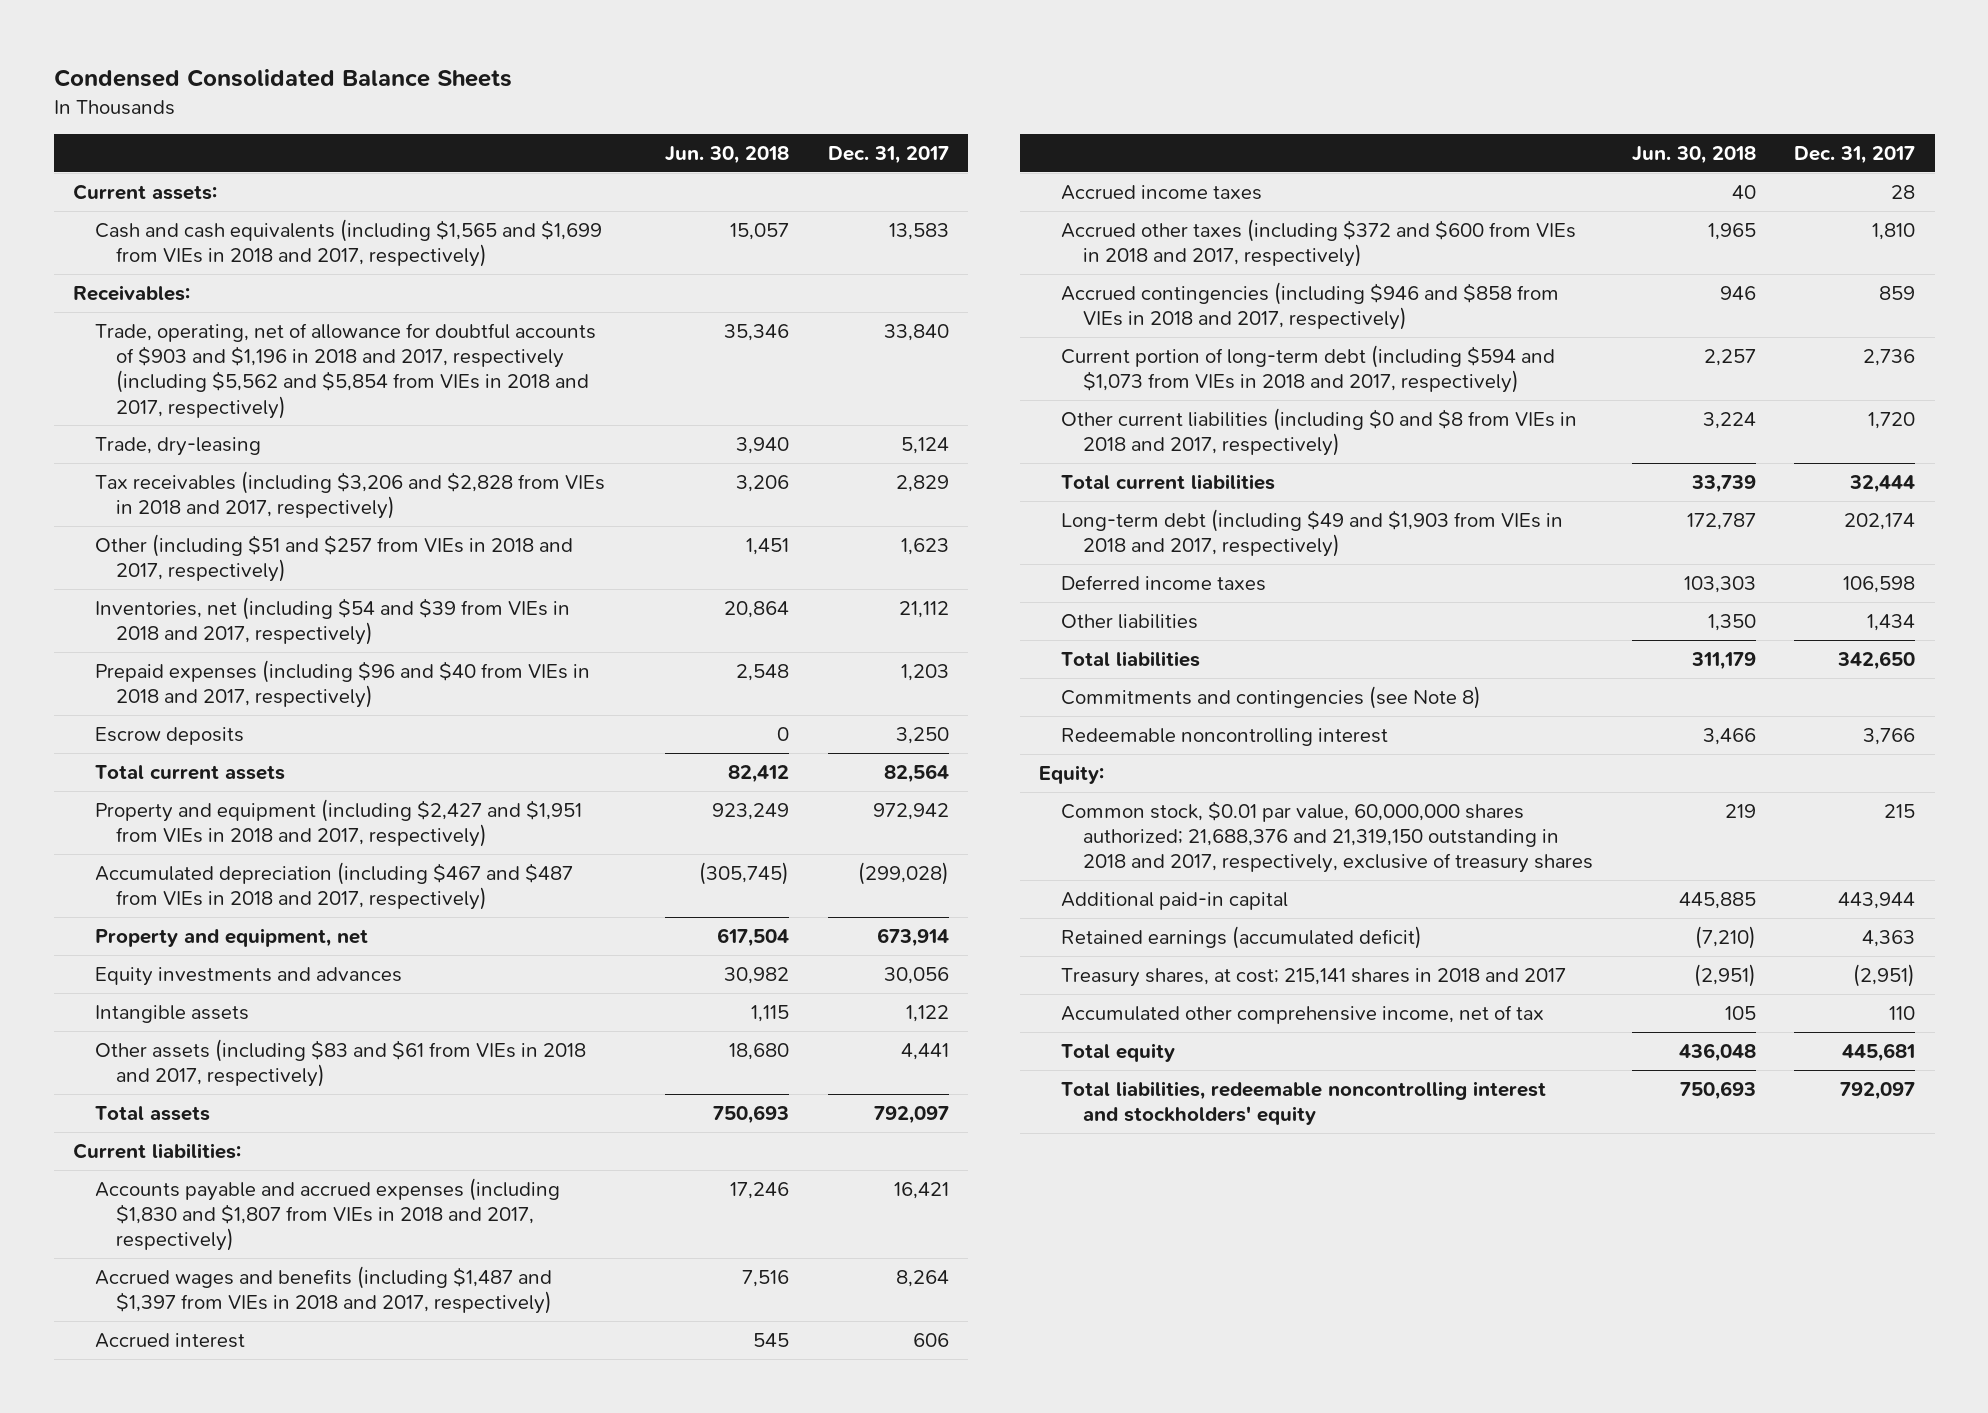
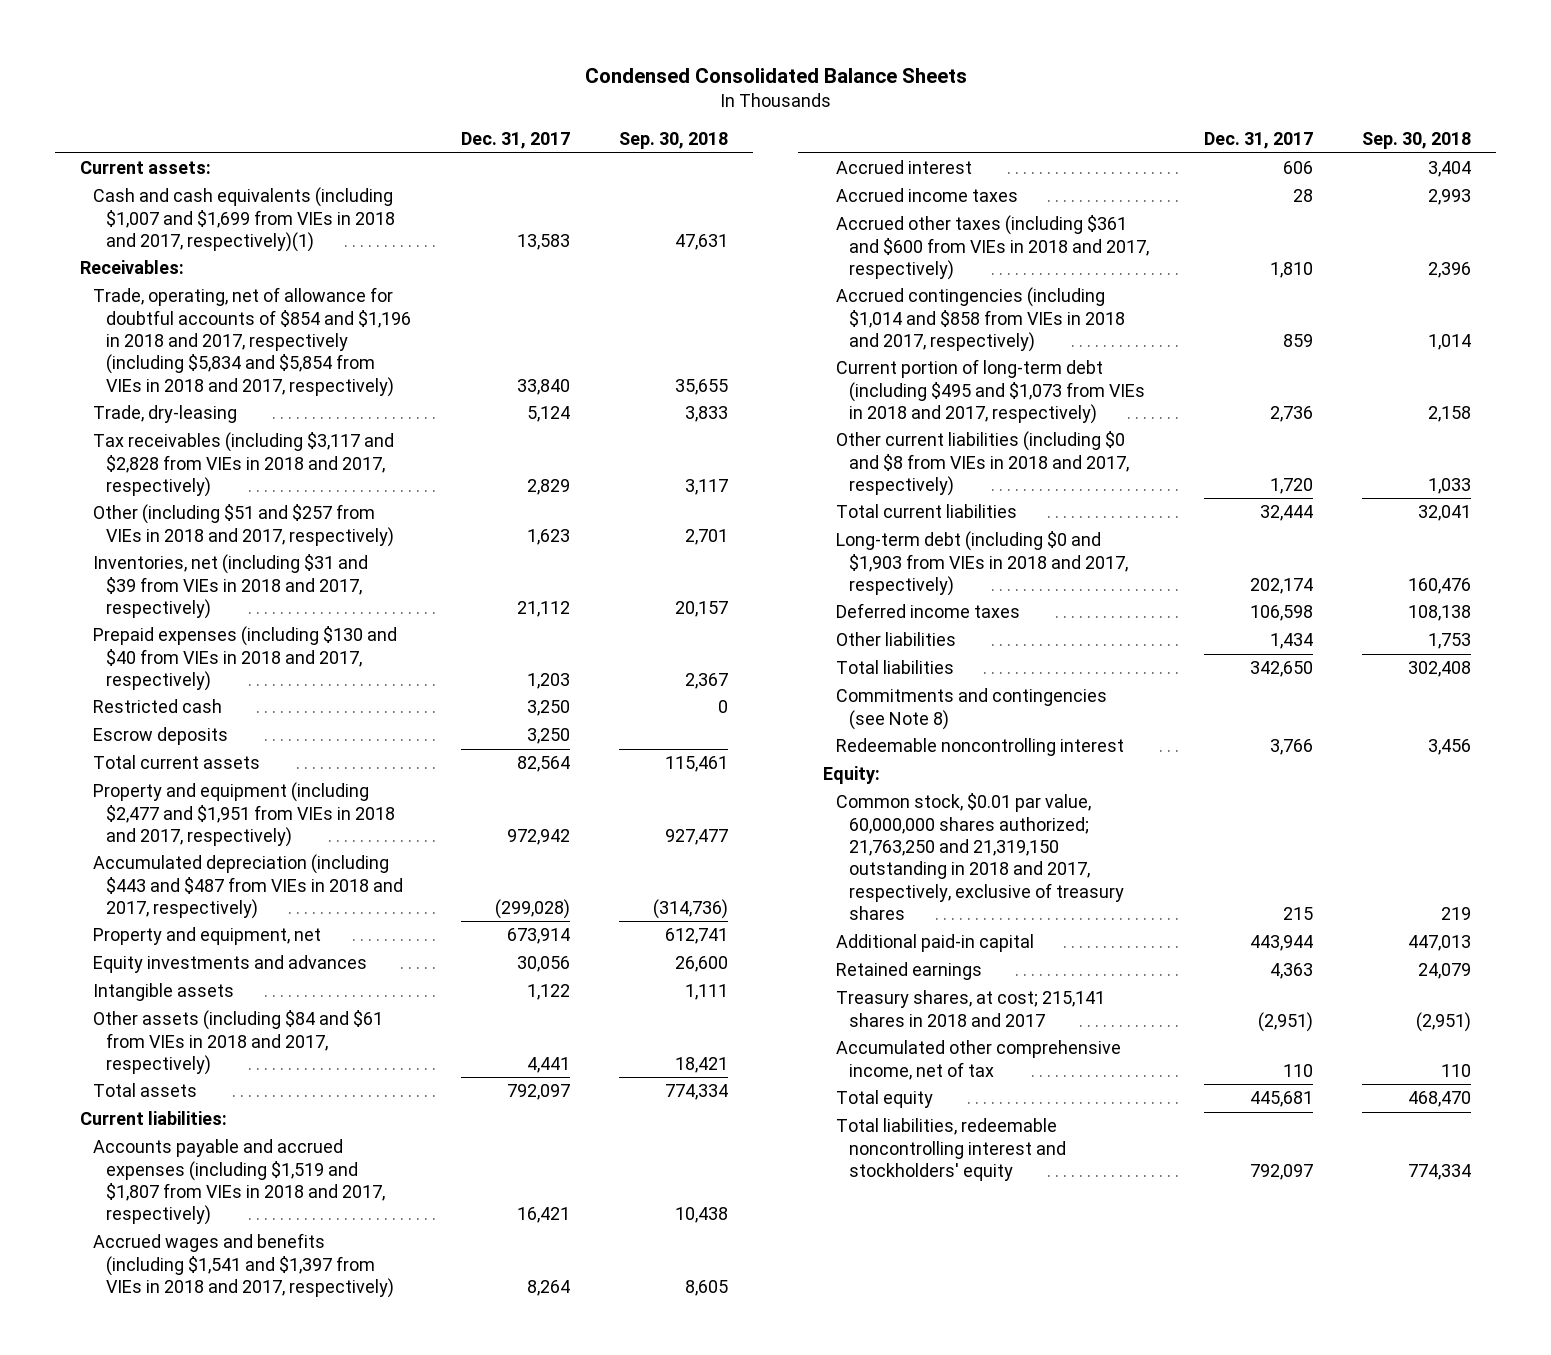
- | Jun. 30, 2018 | Dec. 31, 2017
+ | Dec. 31, 2017 | Sep. 30, 2018
- Cash and cash equivalents (including $1,565 and $1,699 from VIEs in 2018 and 2017, respectively) | 15,057 | 13,583
+ Cash and cash equivalents (including $1,007 and $1,699 from VIEs in 2018 and 2017, respectively)(1) | 13,583 | 47,631
- Trade, operating, net of allowance for doubtful accounts of $903 and $1,196 in 2018 and 2017, respectively (including $5,562 and $5,854 from VIEs in 2018 and 2017, respectively) | 35,346 | 33,840
+ Trade, operating, net of allowance for doubtful accounts of $854 and $1,196 in 2018 and 2017, respectively (including $5,834 and $5,854 from VIEs in 2018 and 2017, respectively) | 33,840 | 35,655
- Tax receivables (including $3,206 and $2,828 from VIEs in 2018 and 2017, respectively) | 3,206 | 2,829
+ Tax receivables (including $3,117 and $2,828 from VIEs in 2018 and 2017, respectively) | 2,829 | 3,117
- Inventories, net (including $54 and $39 from VIEs in 2018 and 2017, respectively) | 20,864 | 21,112
- Prepaid expenses (including $96 and $40 from VIEs in 2018 and 2017, respectively) | 2,548 | 1,203
+ Inventories, net (including $31 and $39 from VIEs in 2018 and 2017, respectively) | 21,112 | 20,157
+ Prepaid expenses (including $130 and $40 from VIEs in 2018 and 2017, respectively) | 1,203 | 2,367
+ Restricted cash | 3,250 | 0
- Property and equipment (including $2,427 and $1,951 from VIEs in 2018 and 2017, respectively) | 923,249 | 972,942
- Accumulated depreciation (including $467 and $487 from VIEs in 2018 and 2017, respectively) | (305,745) | (299,028)
+ Property and equipment (including $2,477 and $1,951 from VIEs in 2018 and 2017, respectively) | 972,942 | 927,477
+ Accumulated depreciation (including $443 and $487 from VIEs in 2018 and 2017, respectively) | (299,028) | (314,736)
- Other assets (including $83 and $61 from VIEs in 2018 and 2017, respectively) | 18,680 | 4,441
+ Other assets (including $84 and $61 from VIEs in 2018 and 2017, respectively) | 4,441 | 18,421
- Accounts payable and accrued expenses (including $1,830 and $1,807 from VIEs in 2018 and 2017, respectively) | 17,246 | 16,421
- Accrued wages and benefits (including $1,487 and $1,397 from VIEs in 2018 and 2017, respectively) | 7,516 | 8,264
+ Accounts payable and accrued expenses (including $1,519 and $1,807 from VIEs in 2018 and 2017, respectively) | 16,421 | 10,438
+ Accrued wages and benefits (including $1,541 and $1,397 from VIEs in 2018 and 2017, respectively) | 8,264 | 8,605
- Accrued other taxes (including $372 and $600 from VIEs in 2018 and 2017, respectively) | 1,965 | 1,810
- Accrued contingencies (including $946 and $858 from VIEs in 2018 and 2017, respectively) | 946 | 859
- Current portion of long-term debt (including $594 and $1,073 from VIEs in 2018 and 2017, respectively) | 2,257 | 2,736
+ Accrued other taxes (including $361 and $600 from VIEs in 2018 and 2017, respectively) | 1,810 | 2,396
+ Accrued contingencies (including $1,014 and $858 from VIEs in 2018 and 2017, respectively) | 859 | 1,014
+ Current portion of long-term debt (including $495 and $1,073 from VIEs in 2018 and 2017, respectively) | 2,736 | 2,158
- Long-term debt (including $49 and $1,903 from VIEs in 2018 and 2017, respectively) | 172,787 | 202,174
+ Long-term debt (including $0 and $1,903 from VIEs in 2018 and 2017, respectively) | 202,174 | 160,476
- Common stock, $0.01 par value, 60,000,000 shares authorized; 21,688,376 and 21,319,150 outstanding in 2018 and 2017, respectively, exclusive of treasury shares | 219 | 215
+ Common stock, $0.01 par value, 60,000,000 shares authorized; 21,763,250 and 21,319,150 outstanding in 2018 and 2017, respectively, exclusive of treasury shares | 215 | 219
- Retained earnings (accumulated deficit) | (7,210) | 4,363
+ Retained earnings | 4,363 | 24,079

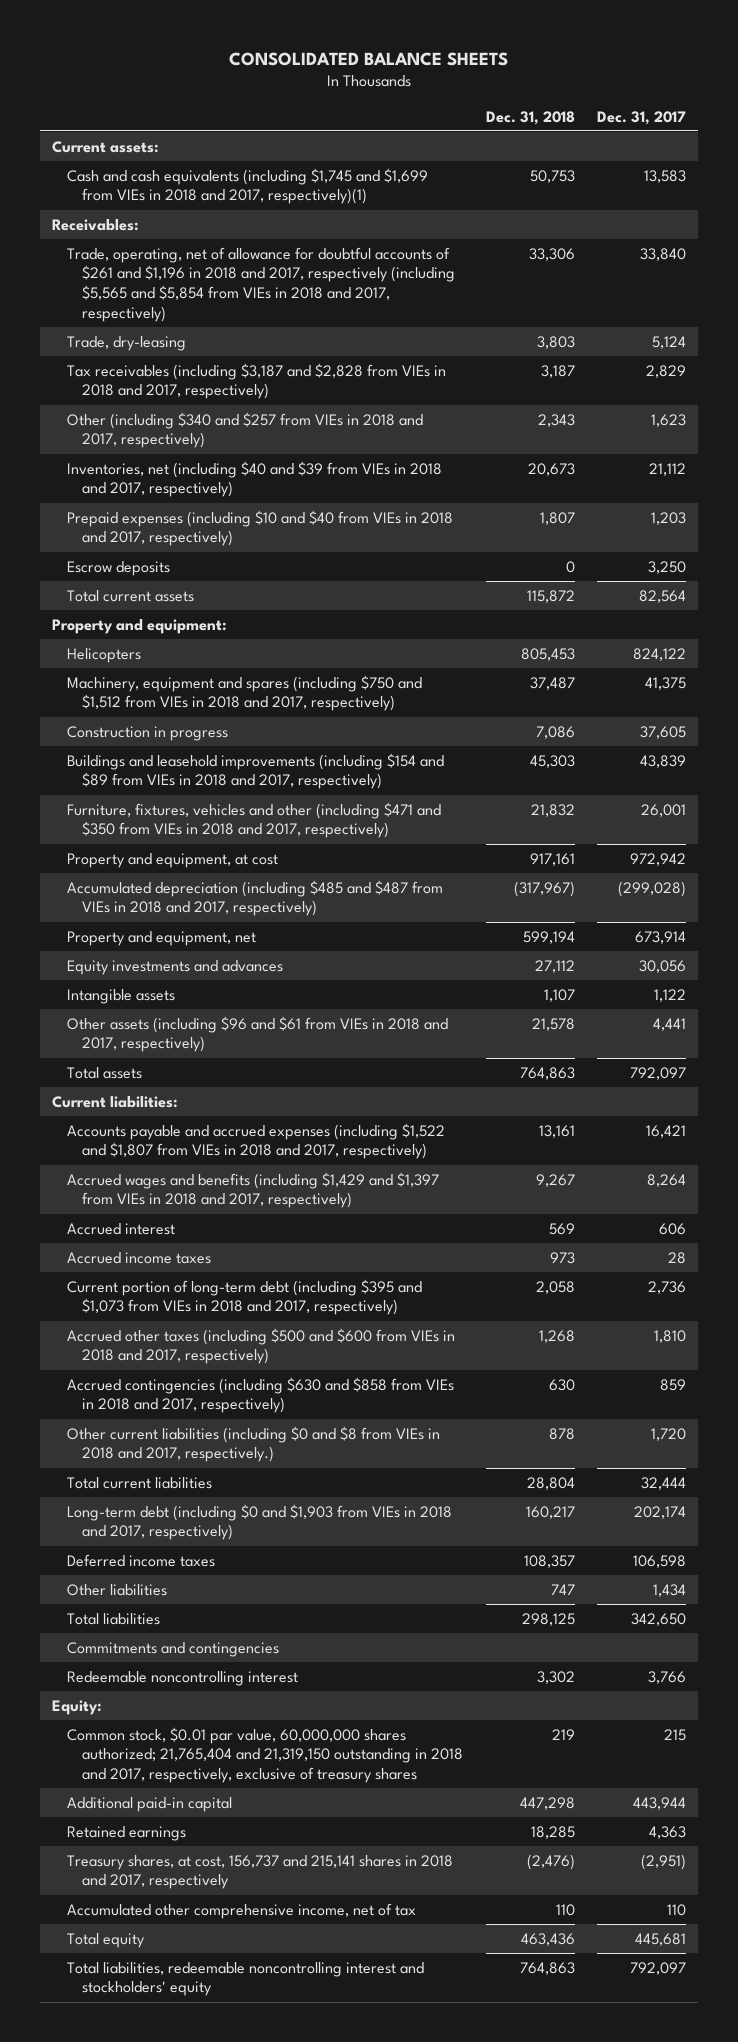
- Condensed Consolidated Balance Sheets
+ CONSOLIDATED BALANCE SHEETS
- | Dec. 31, 2017 | Sep. 30, 2018
+ | Dec. 31, 2018 | Dec. 31, 2017
- Cash and cash equivalents (including $1,007 and $1,699 from VIEs in 2018 and 2017, respectively)(1) | 13,583 | 47,631
+ Cash and cash equivalents (including $1,745 and $1,699 from VIEs in 2018 and 2017, respectively)(1) | 50,753 | 13,583
- Trade, operating, net of allowance for doubtful accounts of $854 and $1,196 in 2018 and 2017, respectively (including $5,834 and $5,854 from VIEs in 2018 and 2017, respectively) | 33,840 | 35,655
+ Trade, operating, net of allowance for doubtful accounts of $261 and $1,196 in 2018 and 2017, respectively (including $5,565 and $5,854 from VIEs in 2018 and 2017, respectively) | 33,306 | 33,840
- Tax receivables (including $3,117 and $2,828 from VIEs in 2018 and 2017, respectively) | 2,829 | 3,117
- Other (including $51 and $257 from VIEs in 2018 and 2017, respectively) | 1,623 | 2,701
- Inventories, net (including $31 and $39 from VIEs in 2018 and 2017, respectively) | 21,112 | 20,157
- Prepaid expenses (including $130 and $40 from VIEs in 2018 and 2017, respectively) | 1,203 | 2,367
- Restricted cash | 3,250 | 0
+ Tax receivables (including $3,187 and $2,828 from VIEs in 2018 and 2017, respectively) | 3,187 | 2,829
+ Other (including $340 and $257 from VIEs in 2018 and 2017, respectively) | 2,343 | 1,623
+ Inventories, net (including $40 and $39 from VIEs in 2018 and 2017, respectively) | 20,673 | 21,112
+ Prepaid expenses (including $10 and $40 from VIEs in 2018 and 2017, respectively) | 1,807 | 1,203
- Property and equipment (including $2,477 and $1,951 from VIEs in 2018 and 2017, respectively) | 972,942 | 927,477
- Accumulated depreciation (including $443 and $487 from VIEs in 2018 and 2017, respectively) | (299,028) | (314,736)
+ Property and equipment:
+ Helicopters | 805,453 | 824,122
+ Machinery, equipment and spares (including $750 and $1,512 from VIEs in 2018 and 2017, respectively) | 37,487 | 41,375
+ Construction in progress | 7,086 | 37,605
+ Buildings and leasehold improvements (including $154 and $89 from VIEs in 2018 and 2017, respectively) | 45,303 | 43,839
+ Furniture, fixtures, vehicles and other (including $471 and $350 from VIEs in 2018 and 2017, respectively) | 21,832 | 26,001
+ Property and equipment, at cost | 917,161 | 972,942
+ Accumulated depreciation (including $485 and $487 from VIEs in 2018 and 2017, respectively) | (317,967) | (299,028)
- Other assets (including $84 and $61 from VIEs in 2018 and 2017, respectively) | 4,441 | 18,421
+ Other assets (including $96 and $61 from VIEs in 2018 and 2017, respectively) | 21,578 | 4,441
- Accounts payable and accrued expenses (including $1,519 and $1,807 from VIEs in 2018 and 2017, respectively) | 16,421 | 10,438
- Accrued wages and benefits (including $1,541 and $1,397 from VIEs in 2018 and 2017, respectively) | 8,264 | 8,605
+ Accounts payable and accrued expenses (including $1,522 and $1,807 from VIEs in 2018 and 2017, respectively) | 13,161 | 16,421
+ Accrued wages and benefits (including $1,429 and $1,397 from VIEs in 2018 and 2017, respectively) | 9,267 | 8,264
- Accrued other taxes (including $361 and $600 from VIEs in 2018 and 2017, respectively) | 1,810 | 2,396
- Accrued contingencies (including $1,014 and $858 from VIEs in 2018 and 2017, respectively) | 859 | 1,014
- Current portion of long-term debt (including $495 and $1,073 from VIEs in 2018 and 2017, respectively) | 2,736 | 2,158
- Other current liabilities (including $0 and $8 from VIEs in 2018 and 2017, respectively) | 1,720 | 1,033
+ Current portion of long-term debt (including $395 and $1,073 from VIEs in 2018 and 2017, respectively) | 2,058 | 2,736
+ Accrued other taxes (including $500 and $600 from VIEs in 2018 and 2017, respectively) | 1,268 | 1,810
+ Accrued contingencies (including $630 and $858 from VIEs in 2018 and 2017, respectively) | 630 | 859
+ Other current liabilities (including $0 and $8 from VIEs in 2018 and 2017, respectively.) | 878 | 1,720
- Commitments and contingencies (see Note 8)
+ Commitments and contingencies
- Common stock, $0.01 par value, 60,000,000 shares authorized; 21,763,250 and 21,319,150 outstanding in 2018 and 2017, respectively, exclusive of treasury shares | 215 | 219
+ Common stock, $0.01 par value, 60,000,000 shares authorized; 21,765,404 and 21,319,150 outstanding in 2018 and 2017, respectively, exclusive of treasury shares | 219 | 215
- Treasury shares, at cost; 215,141 shares in 2018 and 2017 | (2,951) | (2,951)
+ Treasury shares, at cost, 156,737 and 215,141 shares in 2018 and 2017, respectively | (2,476) | (2,951)

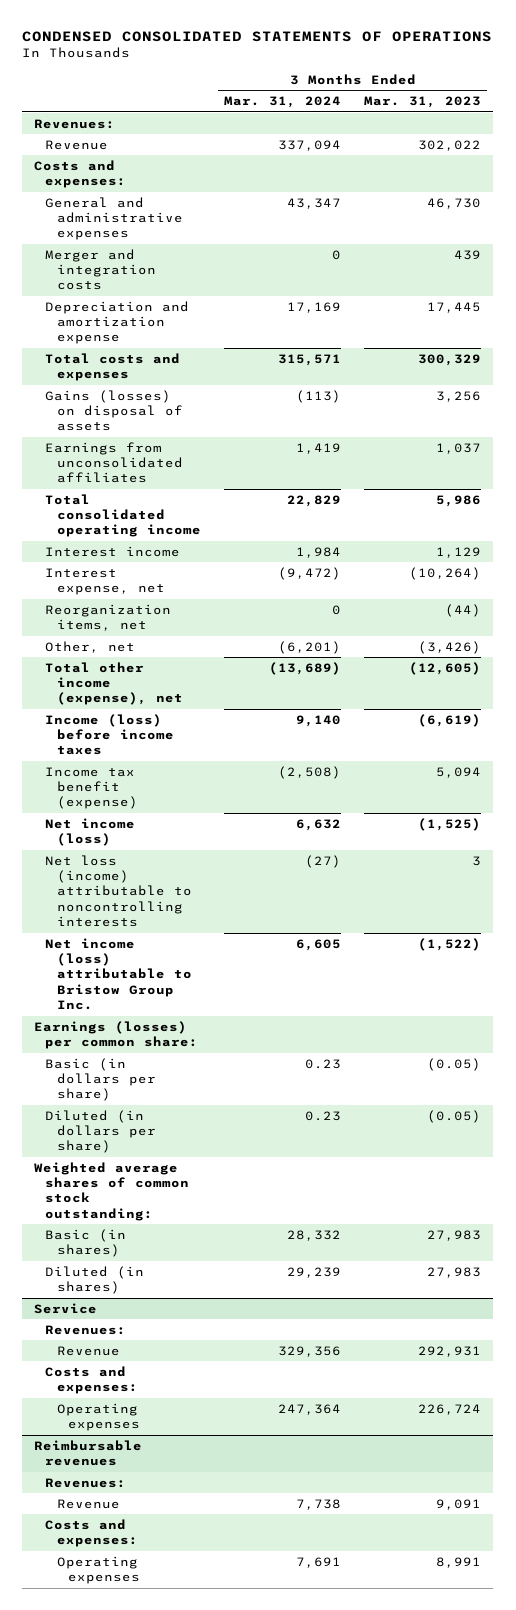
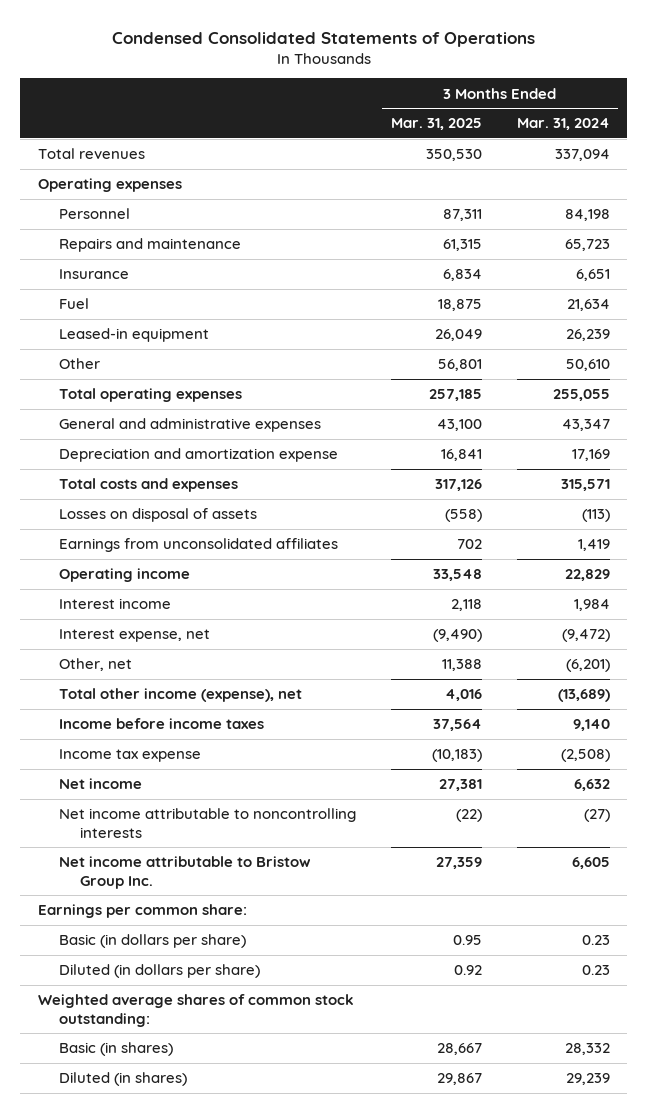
- CONDENSED CONSOLIDATED STATEMENTS OF OPERATIONS
+ Condensed Consolidated Statements of Operations
- | 3 Months Ended Mar. 31, 2024 | 3 Months Ended Mar. 31, 2023
+ | 3 Months Ended Mar. 31, 2025 | 3 Months Ended Mar. 31, 2024
- Revenues:
- Revenue | 337,094 | 302,022
- Costs and expenses:
+ Total revenues | 350,530 | 337,094
+ Operating expenses
+ Personnel | 87,311 | 84,198
+ Repairs and maintenance | 61,315 | 65,723
+ Insurance | 6,834 | 6,651
+ Fuel | 18,875 | 21,634
+ Leased-in equipment | 26,049 | 26,239
+ Other | 56,801 | 50,610
+ Total operating expenses | 257,185 | 255,055
- Merger and integration costs | 0 | 439
- Gains (losses) on disposal of assets | (113) | 3,256
+ Losses on disposal of assets | (558) | (113)
- Total consolidated operating income | 22,829 | 5,986
+ Operating income | 33,548 | 22,829
- Reorganization items, net | 0 | (44)
- Income (loss) before income taxes | 9,140 | (6,619)
- Income tax benefit (expense) | (2,508) | 5,094
- Net income (loss) | 6,632 | (1,525)
- Net loss (income) attributable to noncontrolling interests | (27) | 3
- Net income (loss) attributable to Bristow Group Inc. | 6,605 | (1,522)
- Earnings (losses) per common share:
+ Income before income taxes | 37,564 | 9,140
+ Income tax expense | (10,183) | (2,508)
+ Net income | 27,381 | 6,632
+ Net income attributable to noncontrolling interests | (22) | (27)
+ Net income attributable to Bristow Group Inc. | 27,359 | 6,605
+ Earnings per common share:
- Service
- Revenues:
- Revenue | 329,356 | 292,931
- Costs and expenses:
- Operating expenses | 247,364 | 226,724
- Reimbursable revenues
- Revenues:
- Revenue | 7,738 | 9,091
- Costs and expenses:
- Operating expenses | 7,691 | 8,991

